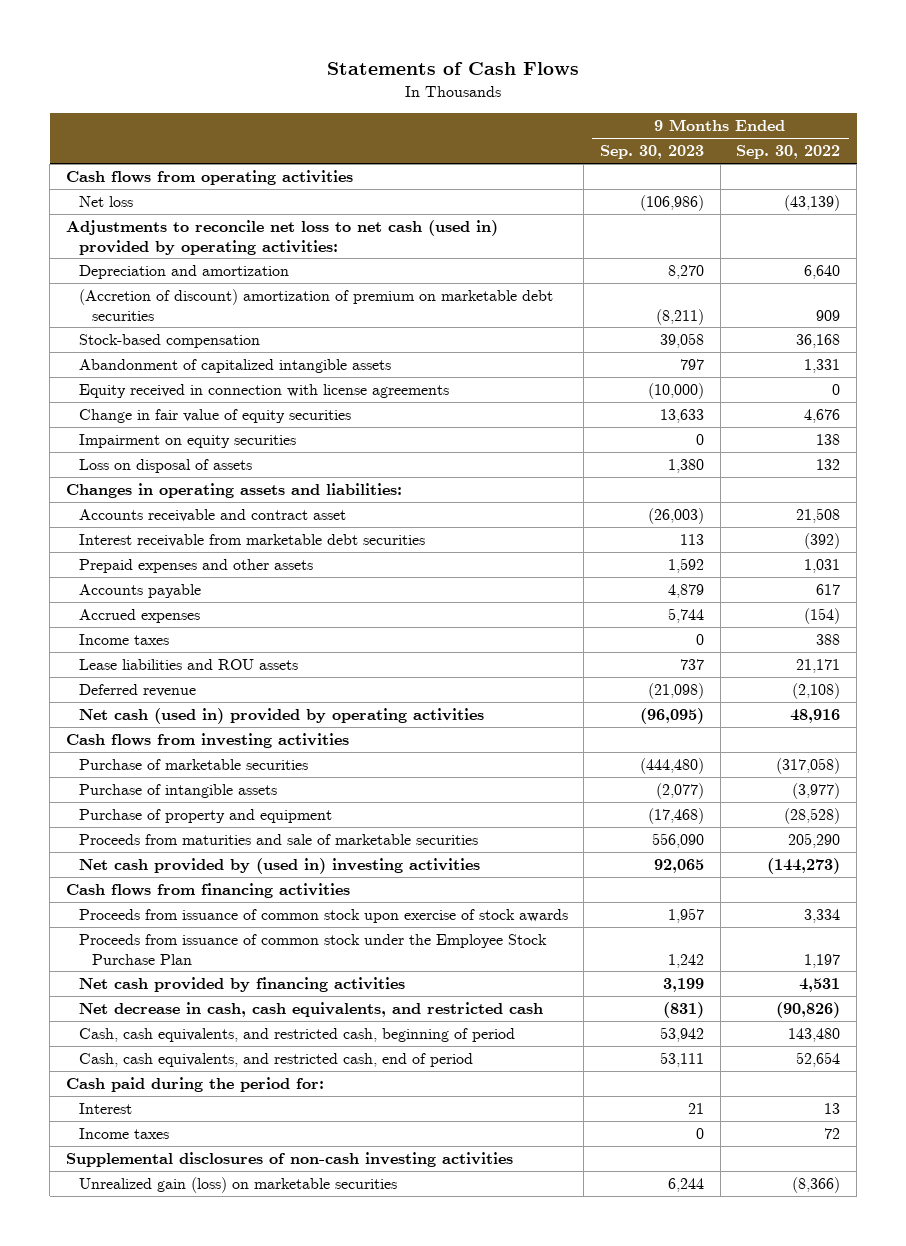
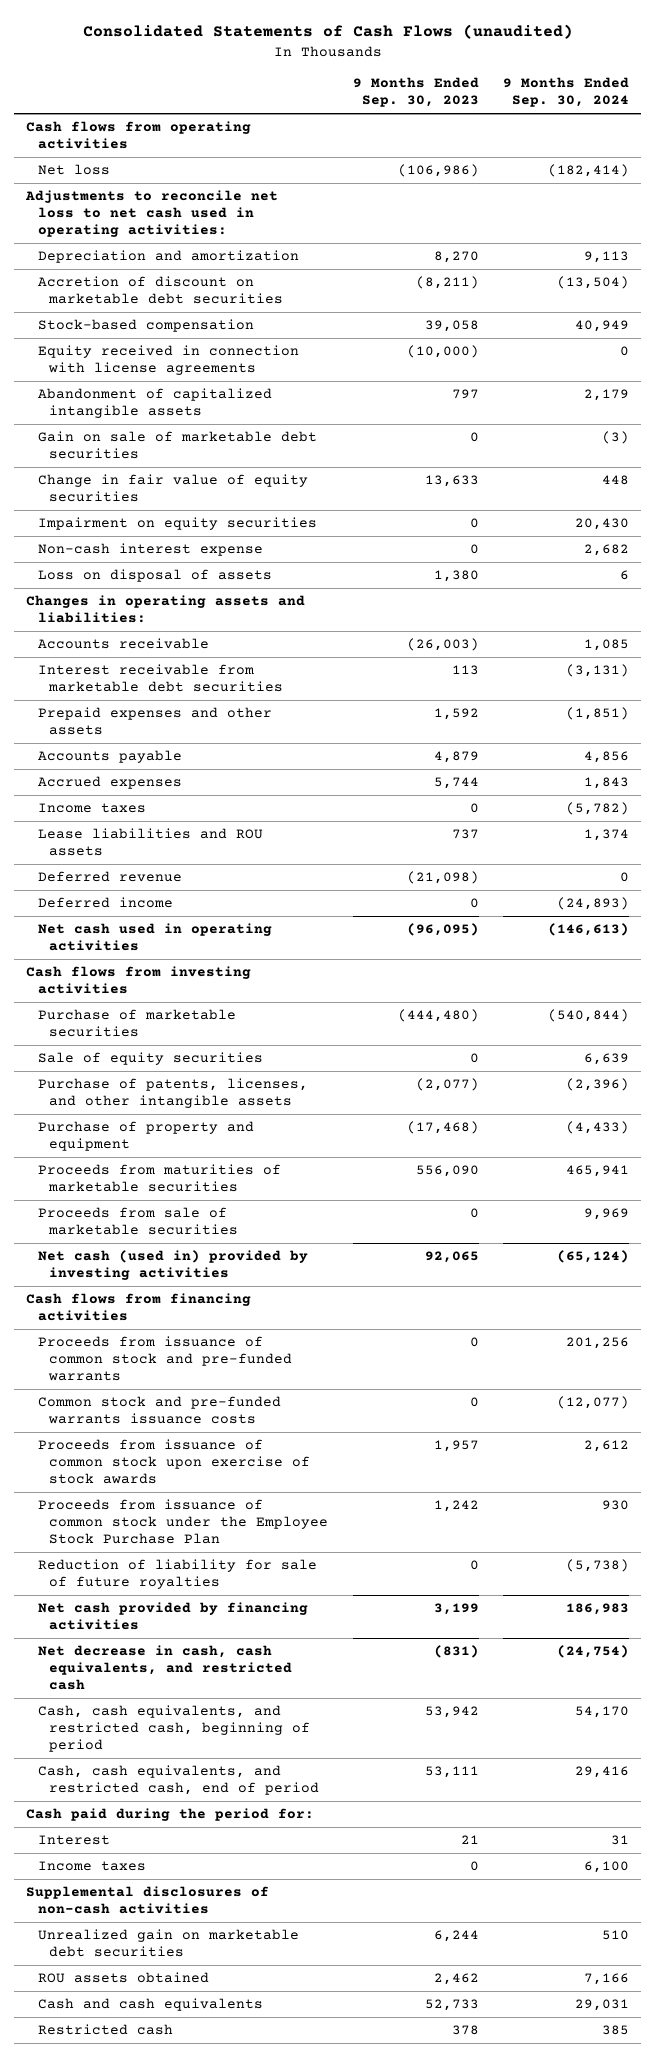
- Statements of Cash Flows
+ Consolidated Statements of Cash Flows (unaudited)
- | 9 Months Ended Sep. 30, 2023 | 9 Months Ended Sep. 30, 2022
+ | 9 Months Ended Sep. 30, 2023 | 9 Months Ended Sep. 30, 2024
- Adjustments to reconcile net loss to net cash (used in) provided by operating activities:
+ Adjustments to reconcile net loss to net cash used in operating activities:
- (Accretion of discount) amortization of premium on marketable debt securities | (8,211) | 909
+ Accretion of discount on marketable debt securities | (8,211) | (13,504)
moved down: Abandonment of capitalized intangible assets | 797 | 2,179
+ Gain on sale of marketable debt securities | 0 | (3)
+ Non-cash interest expense | 0 | 2,682
- Accounts receivable and contract asset | (26,003) | 21,508
+ Accounts receivable | (26,003) | 1,085
- Net cash (used in) provided by operating activities | (96,095) | 48,916
+ Deferred income | 0 | (24,893)
+ Net cash used in operating activities | (96,095) | (146,613)
- Purchase of intangible assets | (2,077) | (3,977)
+ Sale of equity securities | 0 | 6,639
+ Purchase of patents, licenses, and other intangible assets | (2,077) | (2,396)
- Proceeds from maturities and sale of marketable securities | 556,090 | 205,290
- Net cash provided by (used in) investing activities | 92,065 | (144,273)
+ Proceeds from maturities of marketable securities | 556,090 | 465,941
+ Proceeds from sale of marketable securities | 0 | 9,969
+ Net cash (used in) provided by investing activities | 92,065 | (65,124)
+ Proceeds from issuance of common stock and pre-funded warrants | 0 | 201,256
+ Common stock and pre-funded warrants issuance costs | 0 | (12,077)
+ Reduction of liability for sale of future royalties | 0 | (5,738)
- Supplemental disclosures of non-cash investing activities
- Unrealized gain (loss) on marketable securities | 6,244 | (8,366)
+ Supplemental disclosures of non-cash activities
+ Unrealized gain on marketable debt securities | 6,244 | 510
+ ROU assets obtained | 2,462 | 7,166
+ Cash and cash equivalents | 52,733 | 29,031
+ Restricted cash | 378 | 385

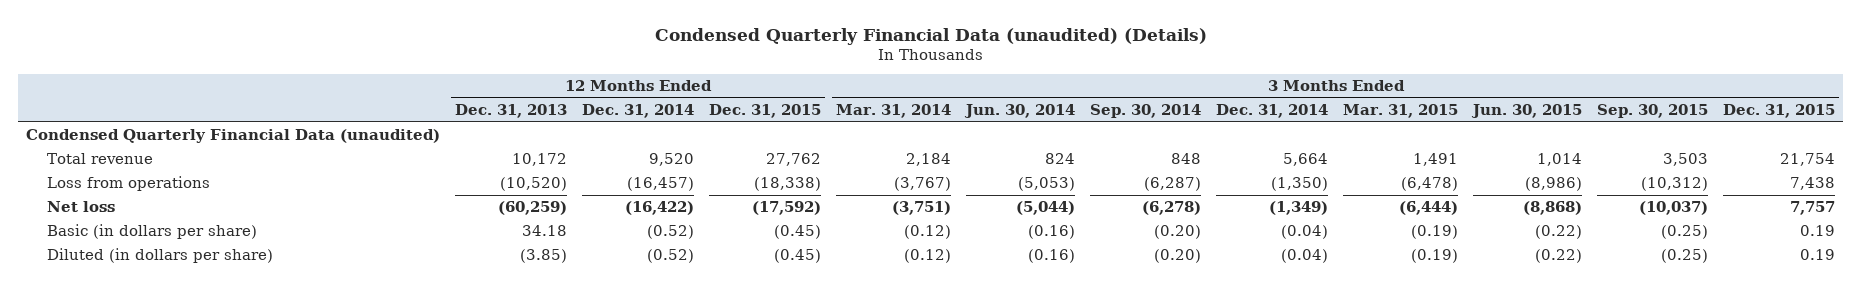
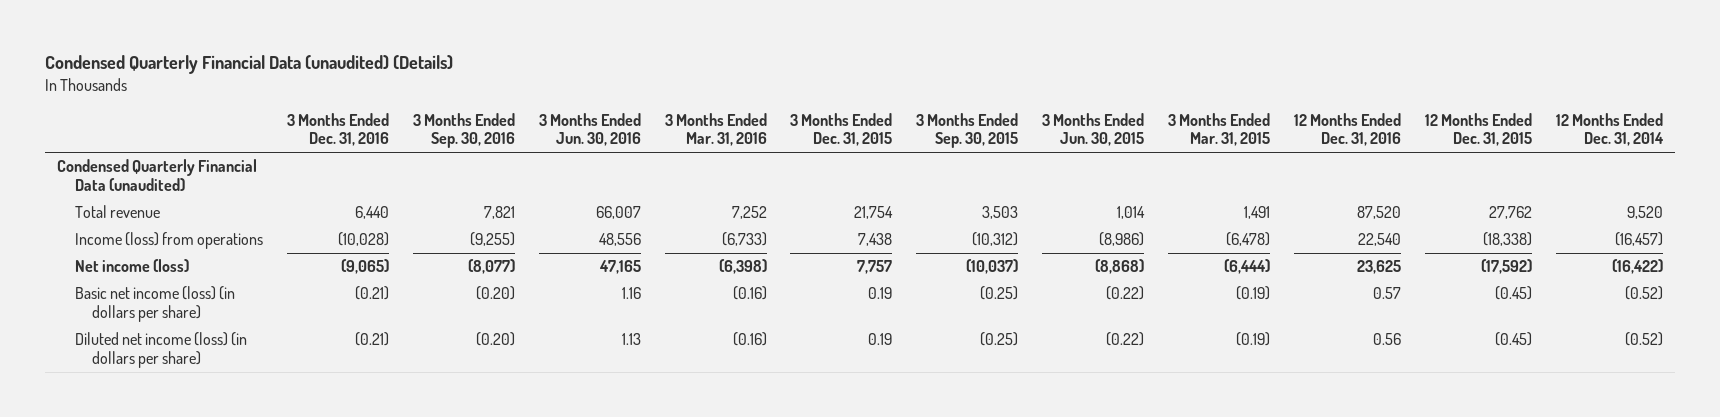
- | 12 Months Ended Dec. 31, 2013 | 12 Months Ended Dec. 31, 2014 | 12 Months Ended Dec. 31, 2015 | 3 Months Ended Mar. 31, 2014 | 3 Months Ended Jun. 30, 2014 | 3 Months Ended Sep. 30, 2014 | 3 Months Ended Dec. 31, 2014 | 3 Months Ended Mar. 31, 2015 | 3 Months Ended Jun. 30, 2015 | 3 Months Ended Sep. 30, 2015 | 3 Months Ended Dec. 31, 2015
+ | 3 Months Ended Dec. 31, 2016 | 3 Months Ended Sep. 30, 2016 | 3 Months Ended Jun. 30, 2016 | 3 Months Ended Mar. 31, 2016 | 3 Months Ended Dec. 31, 2015 | 3 Months Ended Sep. 30, 2015 | 3 Months Ended Jun. 30, 2015 | 3 Months Ended Mar. 31, 2015 | 12 Months Ended Dec. 31, 2016 | 12 Months Ended Dec. 31, 2015 | 12 Months Ended Dec. 31, 2014
- Loss from operations | (10,520) | (16,457) | (18,338) | (3,767) | (5,053) | (6,287) | (1,350) | (6,478) | (8,986) | (10,312) | 7,438
- Net loss | (60,259) | (16,422) | (17,592) | (3,751) | (5,044) | (6,278) | (1,349) | (6,444) | (8,868) | (10,037) | 7,757
- Basic (in dollars per share) | 34.18 | (0.52) | (0.45) | (0.12) | (0.16) | (0.20) | (0.04) | (0.19) | (0.22) | (0.25) | 0.19
- Diluted (in dollars per share) | (3.85) | (0.52) | (0.45) | (0.12) | (0.16) | (0.20) | (0.04) | (0.19) | (0.22) | (0.25) | 0.19
+ Income (loss) from operations | (10,028) | (9,255) | 48,556 | (6,733) | 7,438 | (10,312) | (8,986) | (6,478) | 22,540 | (18,338) | (16,457)
+ Net income (loss) | (9,065) | (8,077) | 47,165 | (6,398) | 7,757 | (10,037) | (8,868) | (6,444) | 23,625 | (17,592) | (16,422)
+ Basic net income (loss) (in dollars per share) | (0.21) | (0.20) | 1.16 | (0.16) | 0.19 | (0.25) | (0.22) | (0.19) | 0.57 | (0.45) | (0.52)
+ Diluted net income (loss) (in dollars per share) | (0.21) | (0.20) | 1.13 | (0.16) | 0.19 | (0.25) | (0.22) | (0.19) | 0.56 | (0.45) | (0.52)

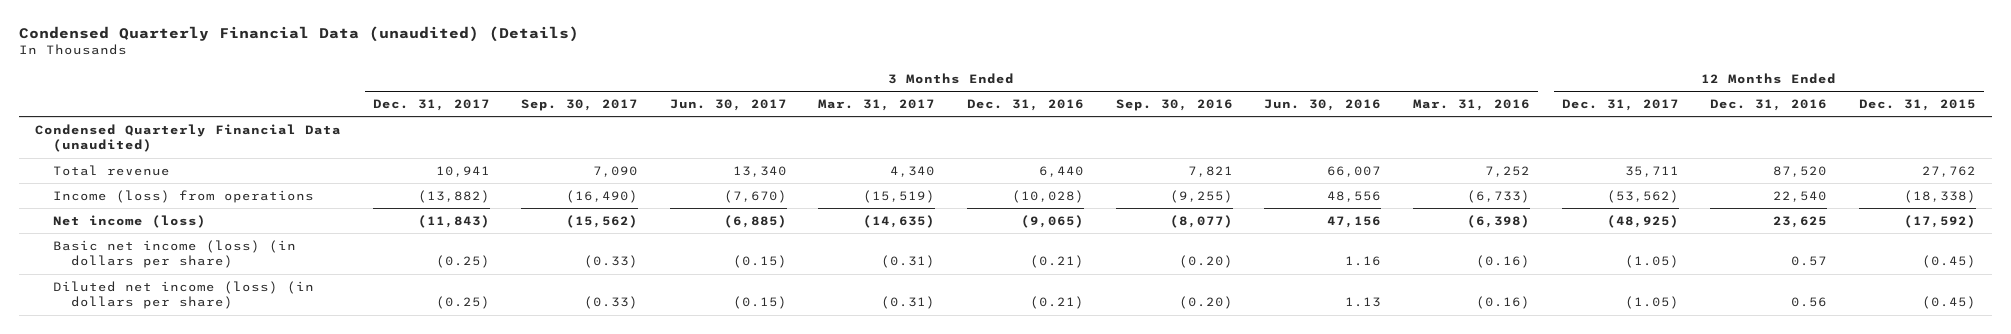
- | 3 Months Ended Dec. 31, 2016 | 3 Months Ended Sep. 30, 2016 | 3 Months Ended Jun. 30, 2016 | 3 Months Ended Mar. 31, 2016 | 3 Months Ended Dec. 31, 2015 | 3 Months Ended Sep. 30, 2015 | 3 Months Ended Jun. 30, 2015 | 3 Months Ended Mar. 31, 2015 | 12 Months Ended Dec. 31, 2016 | 12 Months Ended Dec. 31, 2015 | 12 Months Ended Dec. 31, 2014
+ | 3 Months Ended Dec. 31, 2017 | 3 Months Ended Sep. 30, 2017 | 3 Months Ended Jun. 30, 2017 | 3 Months Ended Mar. 31, 2017 | 3 Months Ended Dec. 31, 2016 | 3 Months Ended Sep. 30, 2016 | 3 Months Ended Jun. 30, 2016 | 3 Months Ended Mar. 31, 2016 | 12 Months Ended Dec. 31, 2017 | 12 Months Ended Dec. 31, 2016 | 12 Months Ended Dec. 31, 2015
- Net income (loss) | (9,065) | (8,077) | 47,165 | (6,398) | 7,757 | (10,037) | (8,868) | (6,444) | 23,625 | (17,592) | (16,422)
+ Net income (loss) | (11,843) | (15,562) | (6,885) | (14,635) | (9,065) | (8,077) | 47,156 | (6,398) | (48,925) | 23,625 | (17,592)

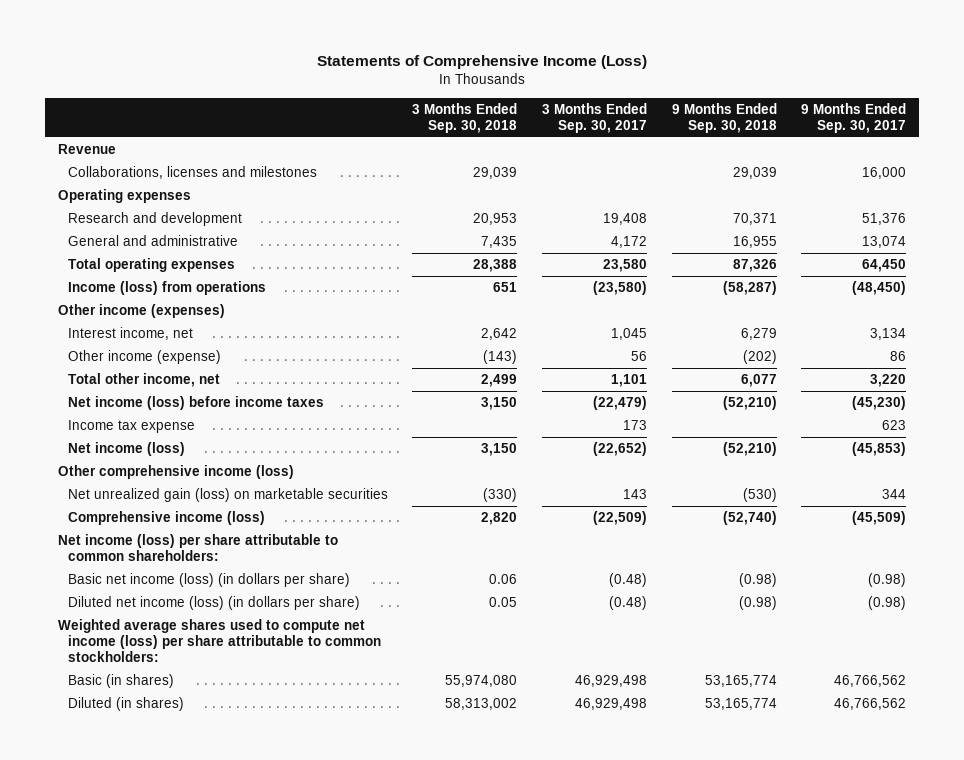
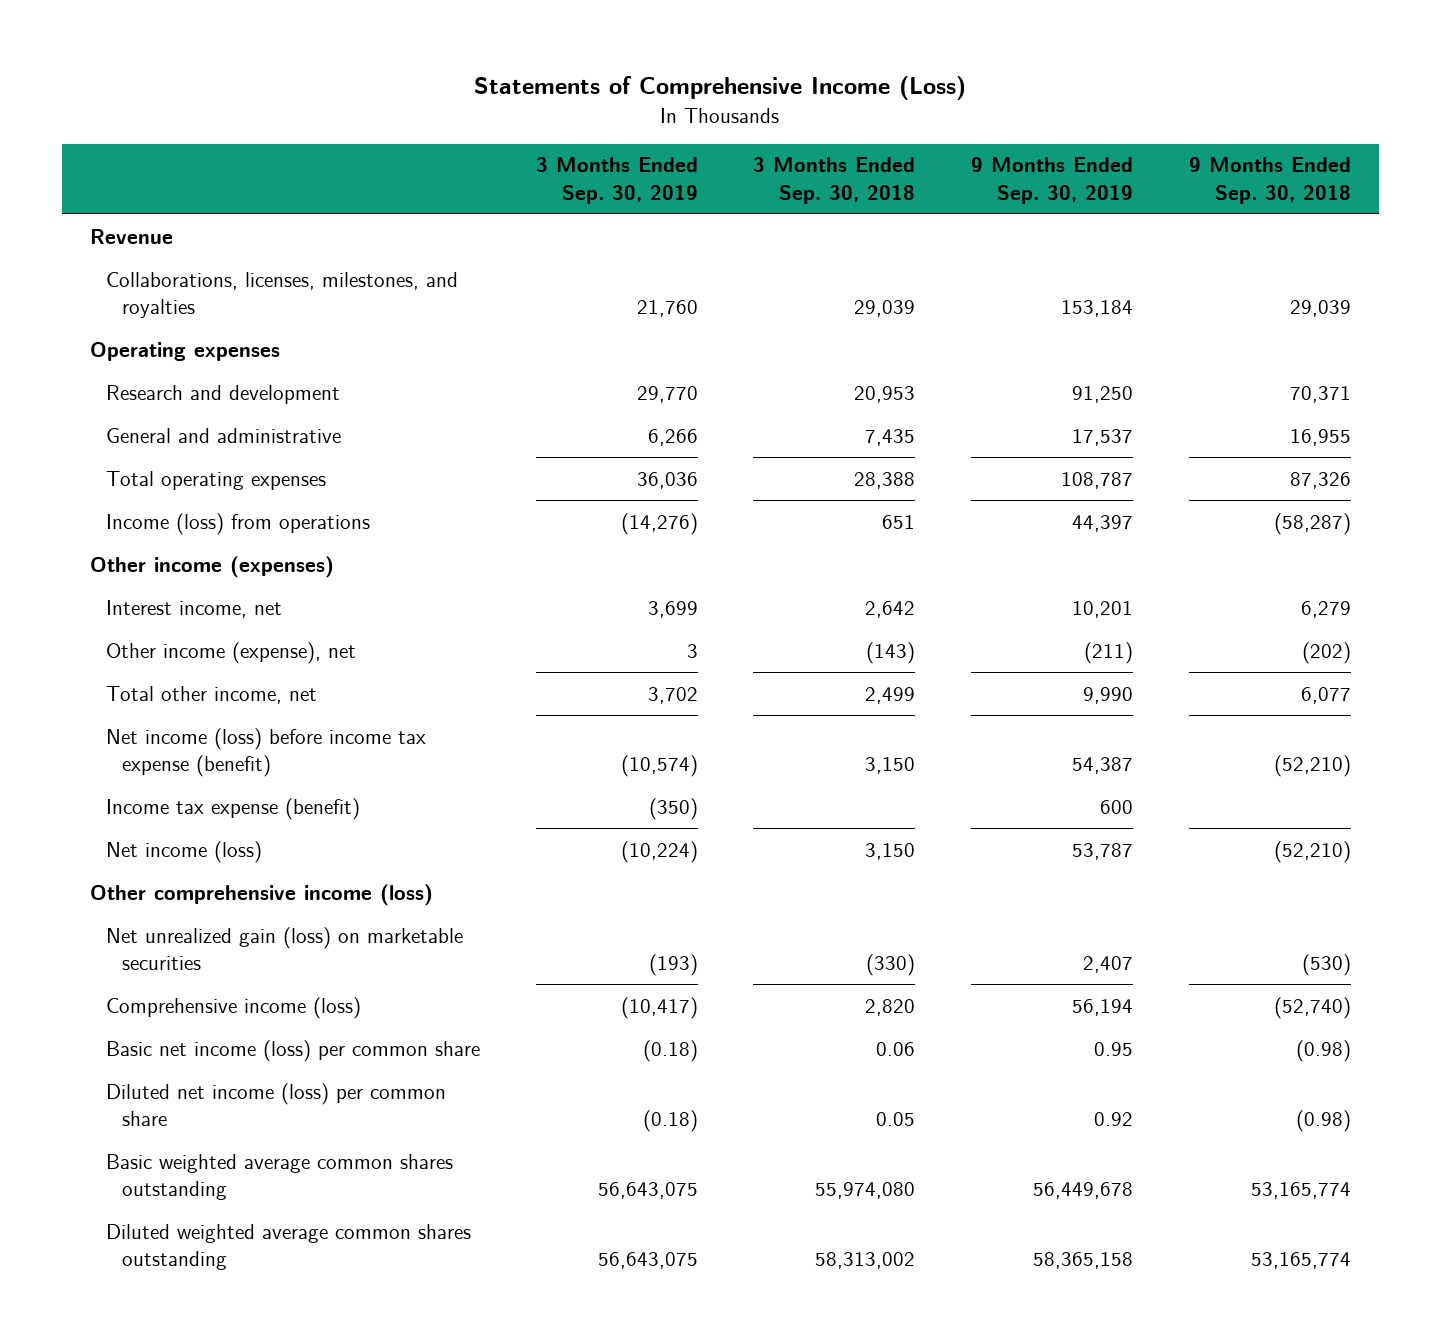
- | 3 Months Ended Sep. 30, 2018 | 3 Months Ended Sep. 30, 2017 | 9 Months Ended Sep. 30, 2018 | 9 Months Ended Sep. 30, 2017
+ | 3 Months Ended Sep. 30, 2019 | 3 Months Ended Sep. 30, 2018 | 9 Months Ended Sep. 30, 2019 | 9 Months Ended Sep. 30, 2018
- Collaborations, licenses and milestones | 29,039 | | 29,039 | 16,000
+ Collaborations, licenses, milestones, and royalties | 21,760 | 29,039 | 153,184 | 29,039
- Other income (expense) | (143) | 56 | (202) | 86
+ Other income (expense), net | 3 | (143) | (211) | (202)
- Net income (loss) before income taxes | 3,150 | (22,479) | (52,210) | (45,230)
- Income tax expense | | 173 | | 623
+ Net income (loss) before income tax expense (benefit) | (10,574) | 3,150 | 54,387 | (52,210)
+ Income tax expense (benefit) | (350) | | 600 |
- Net income (loss) per share attributable to common shareholders:
- Basic net income (loss) (in dollars per share) | 0.06 | (0.48) | (0.98) | (0.98)
- Diluted net income (loss) (in dollars per share) | 0.05 | (0.48) | (0.98) | (0.98)
- Weighted average shares used to compute net income (loss) per share attributable to common stockholders:
- Basic (in shares) | 55,974,080 | 46,929,498 | 53,165,774 | 46,766,562
- Diluted (in shares) | 58,313,002 | 46,929,498 | 53,165,774 | 46,766,562
+ Basic net income (loss) per common share | (0.18) | 0.06 | 0.95 | (0.98)
+ Diluted net income (loss) per common share | (0.18) | 0.05 | 0.92 | (0.98)
+ Basic weighted average common shares outstanding | 56,643,075 | 55,974,080 | 56,449,678 | 53,165,774
+ Diluted weighted average common shares outstanding | 56,643,075 | 58,313,002 | 58,365,158 | 53,165,774

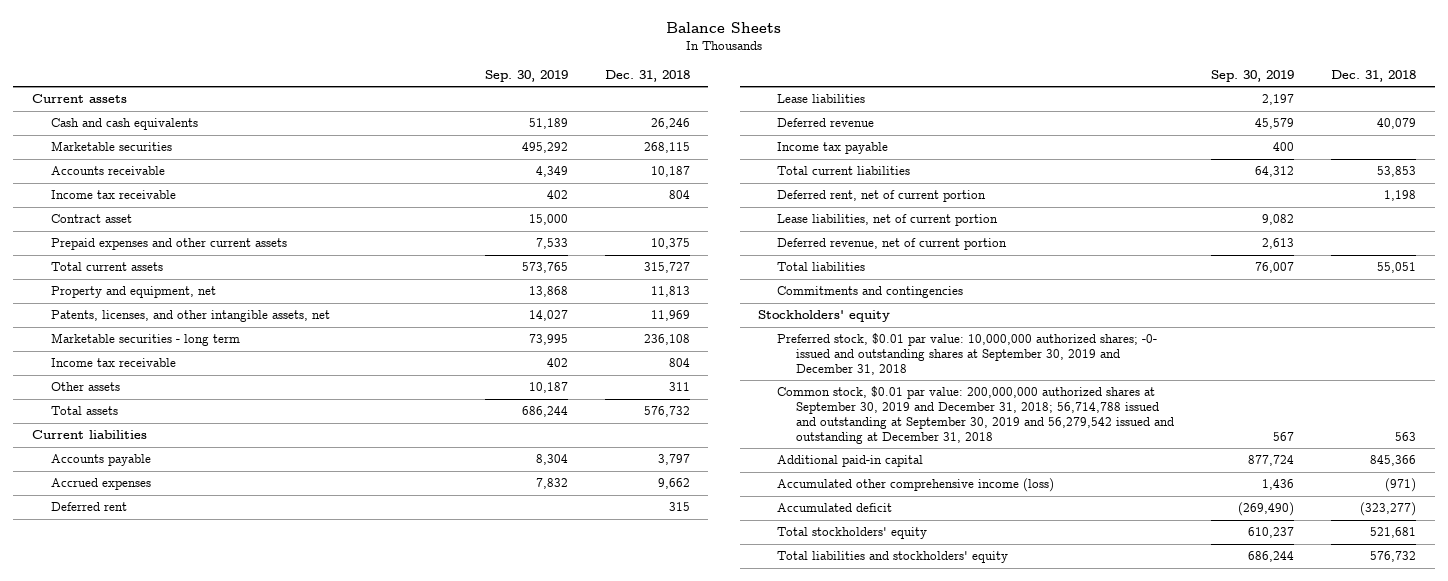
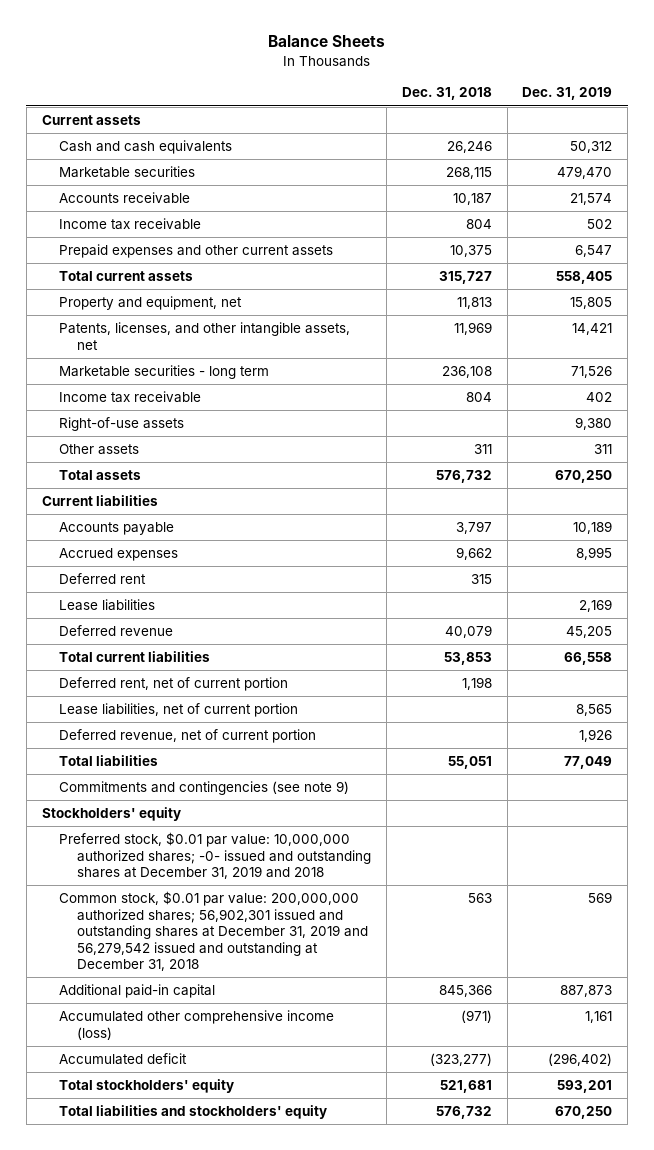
- | Sep. 30, 2019 | Dec. 31, 2018
+ | Dec. 31, 2018 | Dec. 31, 2019
- Contract asset | 15,000 |
+ Right-of-use assets | | 9,380
- Income tax payable | 400 |
- Commitments and contingencies
+ Commitments and contingencies (see note 9)
- Preferred stock, $0.01 par value: 10,000,000 authorized shares; -0- issued and outstanding shares at September 30, 2019 and December 31, 2018
- Common stock, $0.01 par value: 200,000,000 authorized shares at September 30, 2019 and December 31, 2018; 56,714,788 issued and outstanding at September 30, 2019 and 56,279,542 issued and outstanding at December 31, 2018 | 567 | 563
+ Preferred stock, $0.01 par value: 10,000,000 authorized shares; -0- issued and outstanding shares at December 31, 2019 and 2018
+ Common stock, $0.01 par value: 200,000,000 authorized shares; 56,902,301 issued and outstanding shares at December 31, 2019 and 56,279,542 issued and outstanding at December 31, 2018 | 563 | 569

